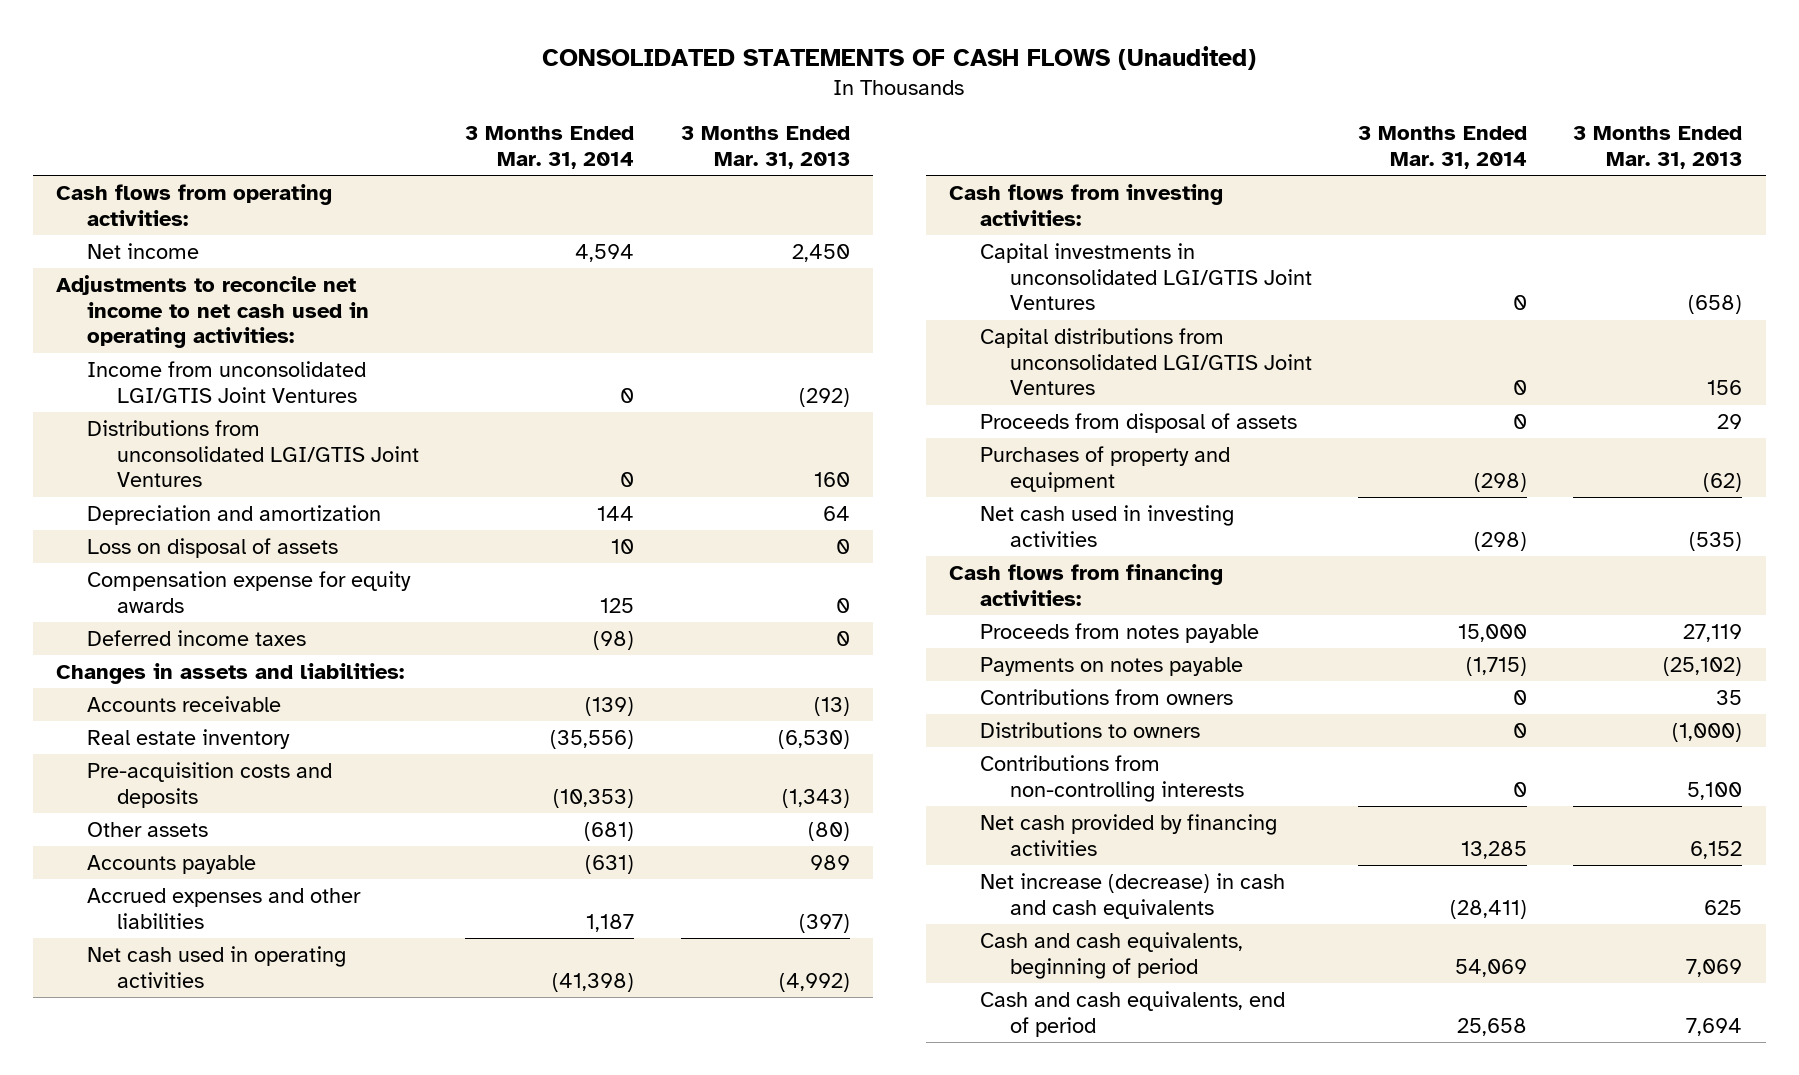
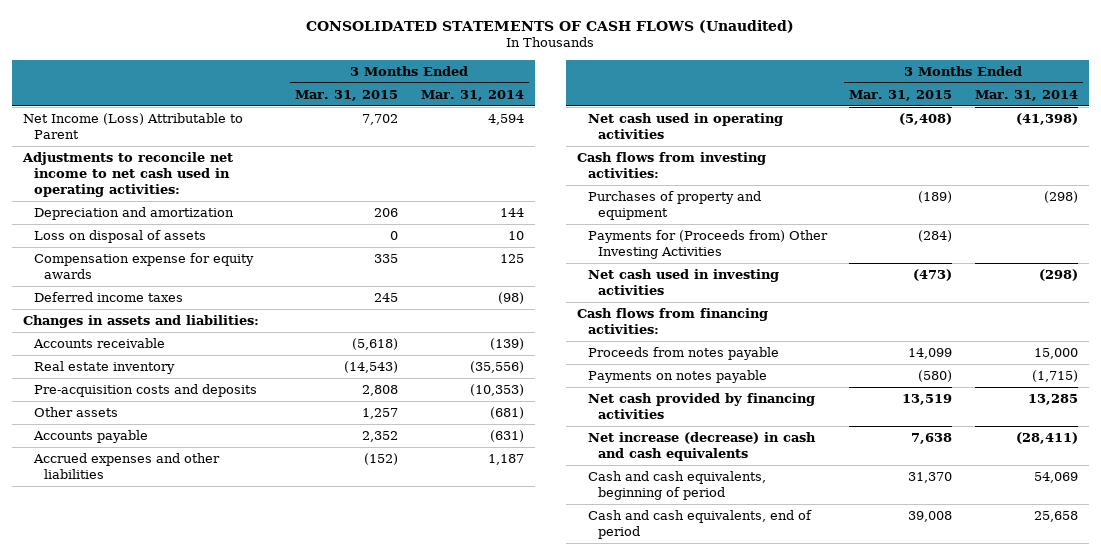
- | 3 Months Ended Mar. 31, 2014 | 3 Months Ended Mar. 31, 2013
+ | 3 Months Ended Mar. 31, 2015 | 3 Months Ended Mar. 31, 2014
- Cash flows from operating activities:
- Net income | 4,594 | 2,450
+ Net Income (Loss) Attributable to Parent | 7,702 | 4,594
- Income from unconsolidated LGI/GTIS Joint Ventures | 0 | (292)
- Distributions from unconsolidated LGI/GTIS Joint Ventures | 0 | 160
- Capital investments in unconsolidated LGI/GTIS Joint Ventures | 0 | (658)
- Capital distributions from unconsolidated LGI/GTIS Joint Ventures | 0 | 156
- Proceeds from disposal of assets | 0 | 29
+ Payments for (Proceeds from) Other Investing Activities | (284) |
- Contributions from owners | 0 | 35
- Distributions to owners | 0 | (1,000)
- Contributions from non-controlling interests | 0 | 5,100

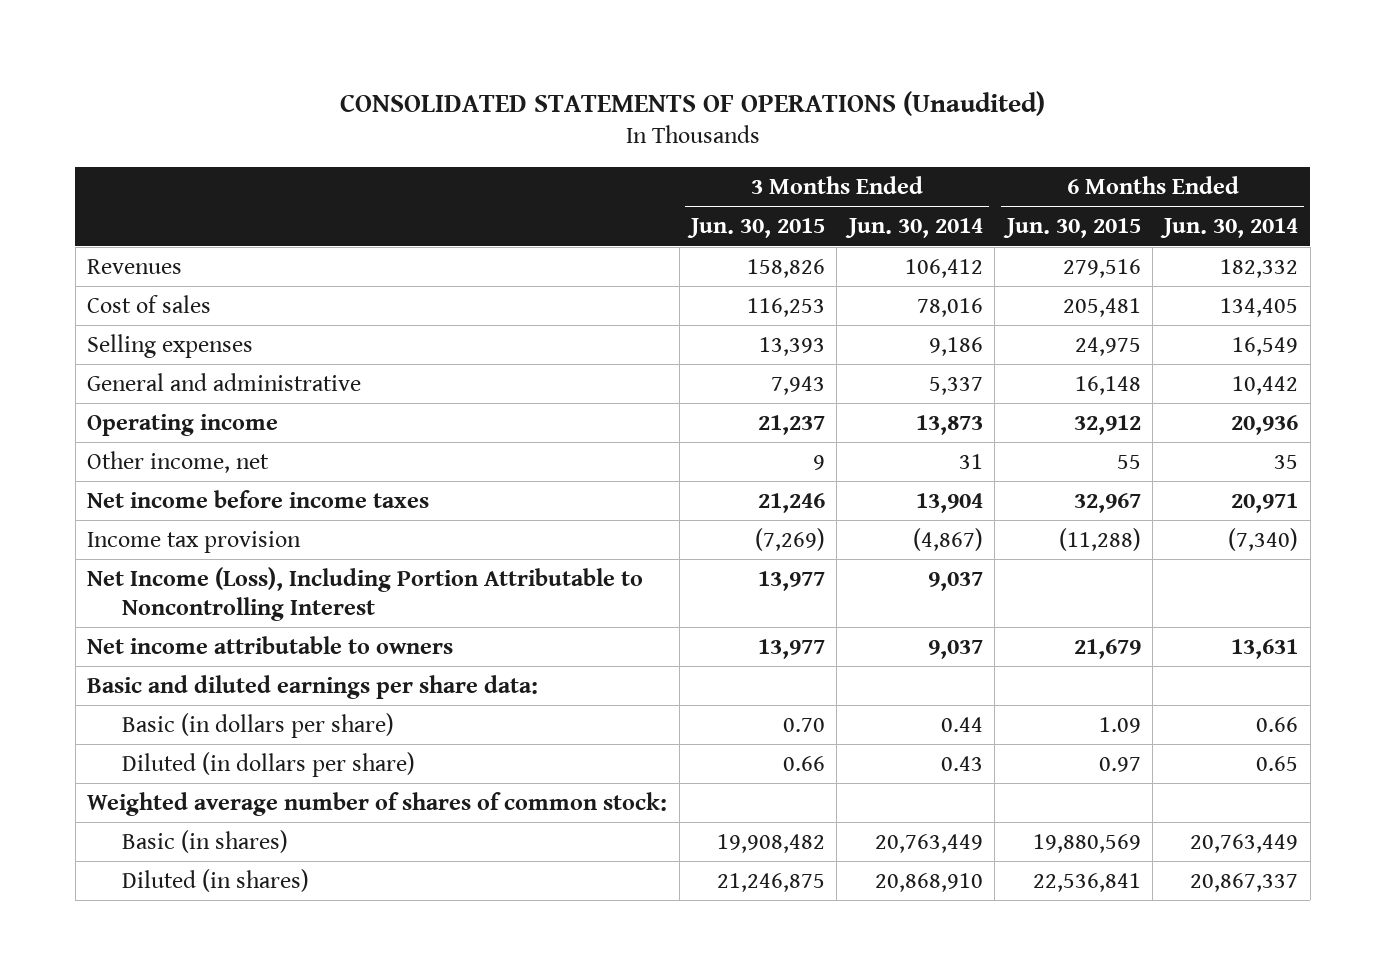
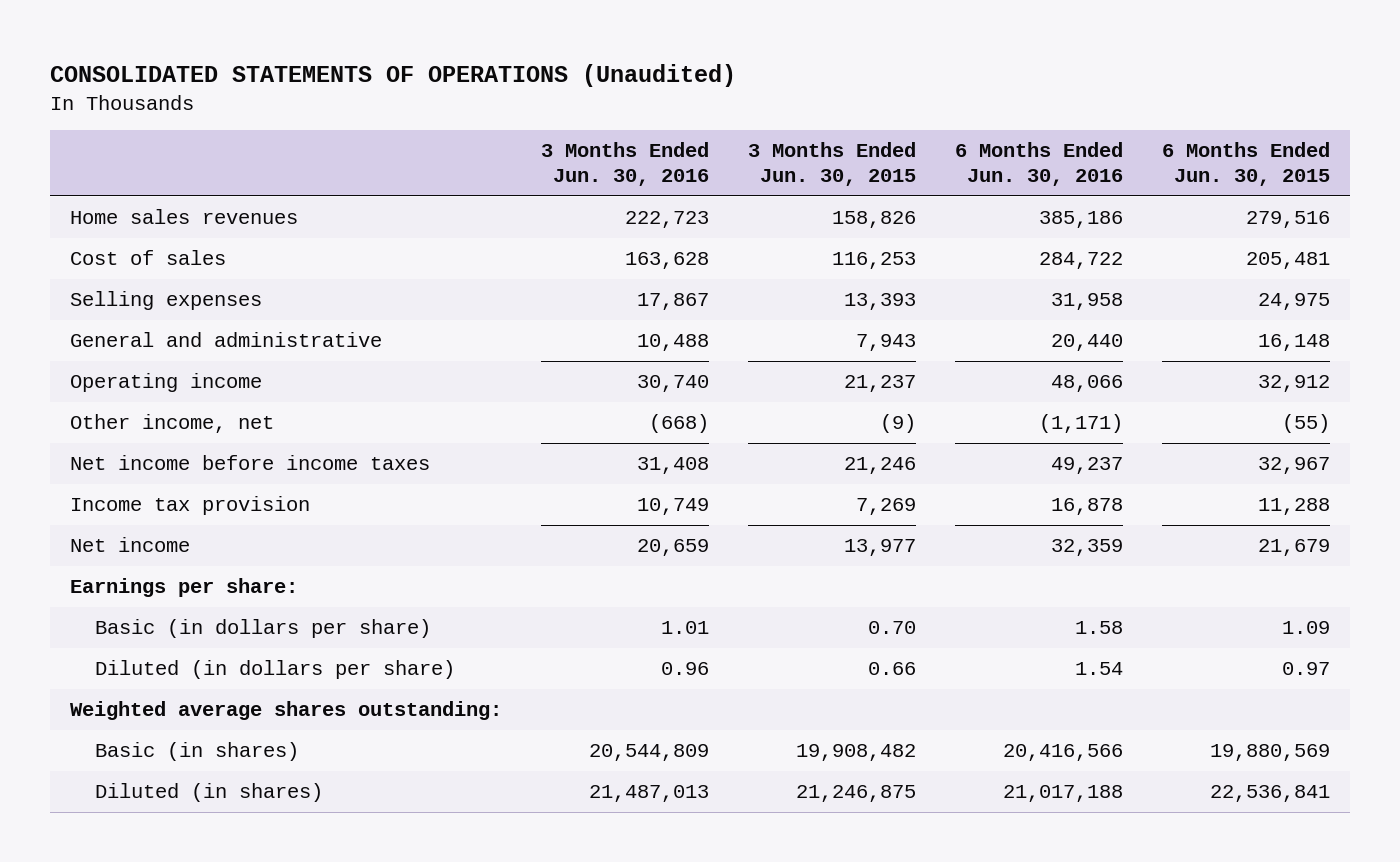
- | 3 Months Ended Jun. 30, 2015 | 3 Months Ended Jun. 30, 2014 | 6 Months Ended Jun. 30, 2015 | 6 Months Ended Jun. 30, 2014
+ | 3 Months Ended Jun. 30, 2016 | 3 Months Ended Jun. 30, 2015 | 6 Months Ended Jun. 30, 2016 | 6 Months Ended Jun. 30, 2015
- Revenues | 158,826 | 106,412 | 279,516 | 182,332
+ Home sales revenues | 222,723 | 158,826 | 385,186 | 279,516
- Other income, net | 9 | 31 | 55 | 35
+ Other income, net | (668) | (9) | (1,171) | (55)
- Income tax provision | (7,269) | (4,867) | (11,288) | (7,340)
- Net Income (Loss), Including Portion Attributable to Noncontrolling Interest | 13,977 | 9,037 | |
- Net income attributable to owners | 13,977 | 9,037 | 21,679 | 13,631
- Basic and diluted earnings per share data:
+ Income tax provision | 10,749 | 7,269 | 16,878 | 11,288
+ Net income | 20,659 | 13,977 | 32,359 | 21,679
+ Earnings per share:
- Weighted average number of shares of common stock:
+ Weighted average shares outstanding:

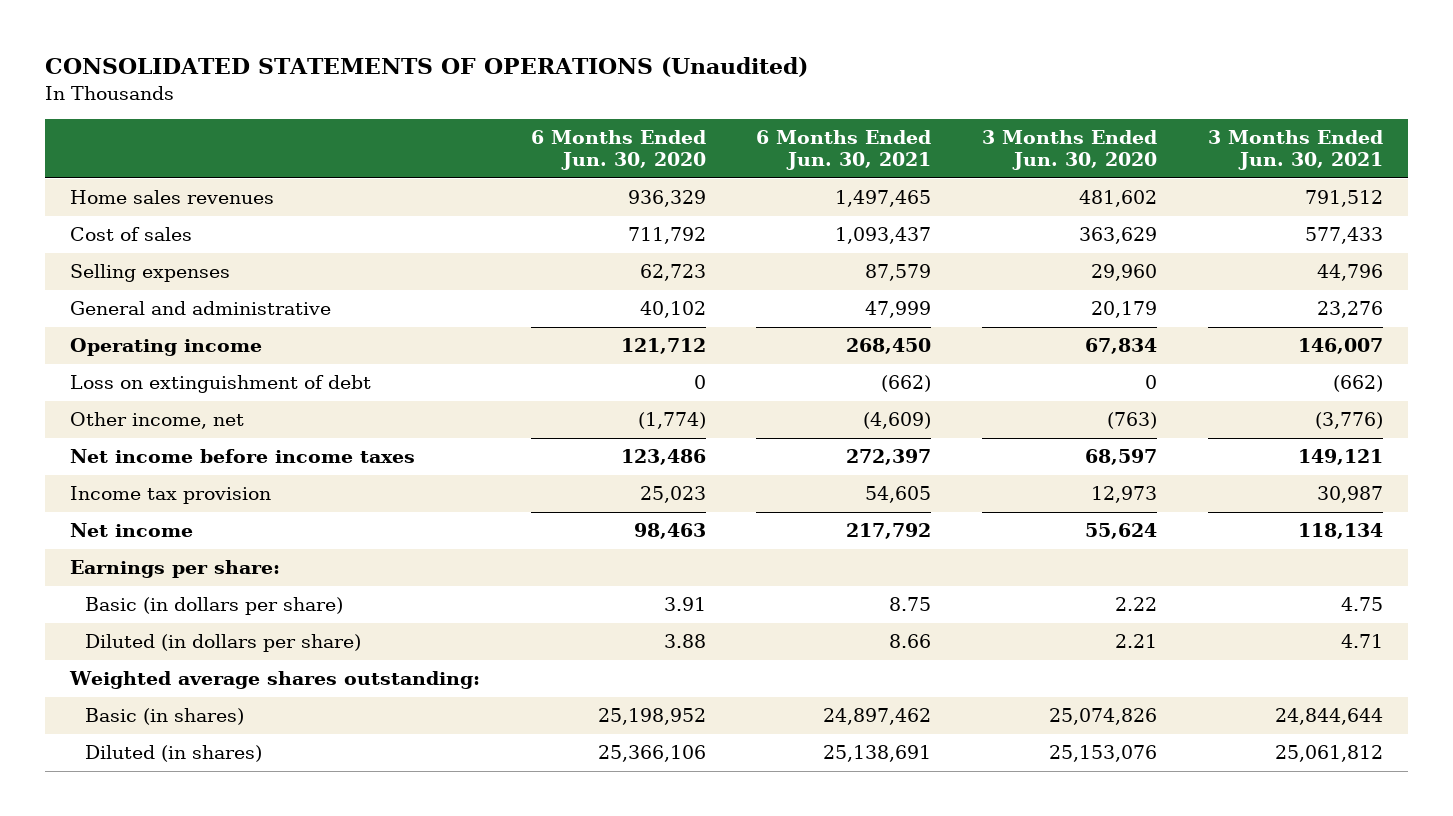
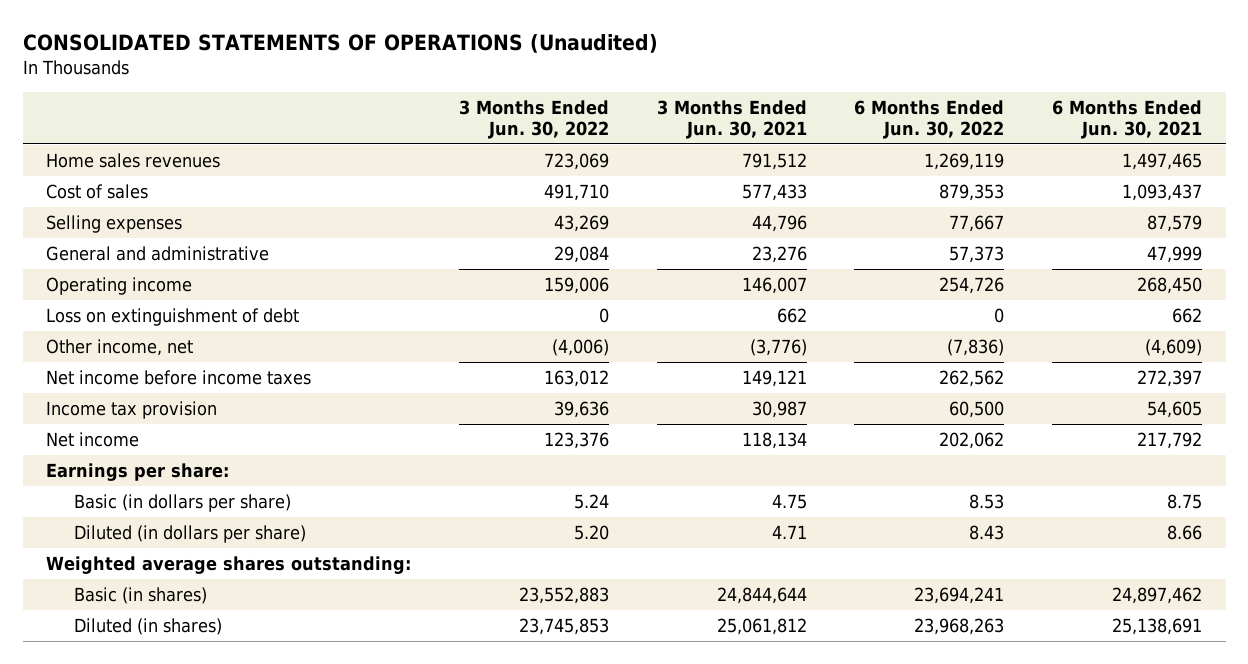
- | 6 Months Ended Jun. 30, 2020 | 6 Months Ended Jun. 30, 2021 | 3 Months Ended Jun. 30, 2020 | 3 Months Ended Jun. 30, 2021
+ | 3 Months Ended Jun. 30, 2022 | 3 Months Ended Jun. 30, 2021 | 6 Months Ended Jun. 30, 2022 | 6 Months Ended Jun. 30, 2021
- Loss on extinguishment of debt | 0 | (662) | 0 | (662)
+ Loss on extinguishment of debt | 0 | 662 | 0 | 662

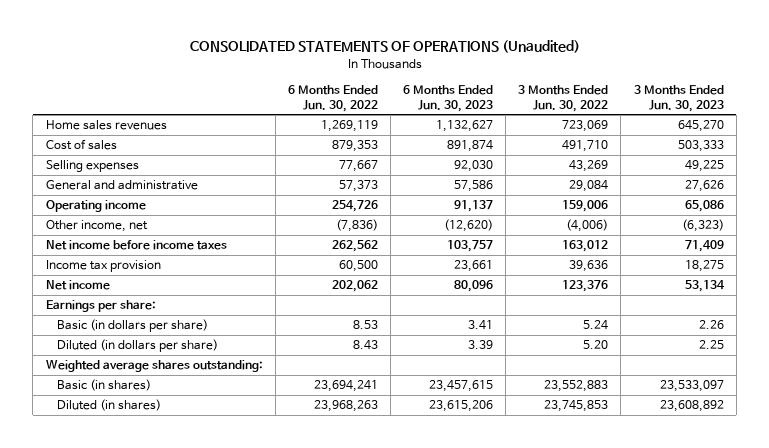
- | 3 Months Ended Jun. 30, 2022 | 3 Months Ended Jun. 30, 2021 | 6 Months Ended Jun. 30, 2022 | 6 Months Ended Jun. 30, 2021
+ | 6 Months Ended Jun. 30, 2022 | 6 Months Ended Jun. 30, 2023 | 3 Months Ended Jun. 30, 2022 | 3 Months Ended Jun. 30, 2023
- Loss on extinguishment of debt | 0 | 662 | 0 | 662

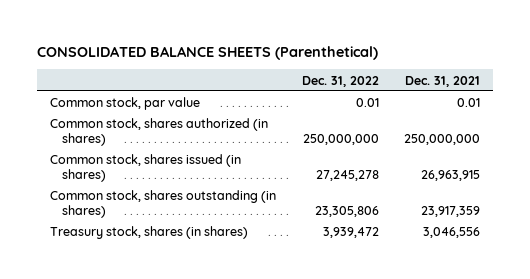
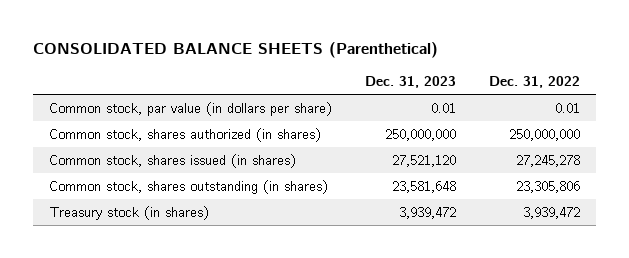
- | Dec. 31, 2022 | Dec. 31, 2021
+ | Dec. 31, 2023 | Dec. 31, 2022
- Common stock, par value | 0.01 | 0.01
+ Common stock, par value (in dollars per share) | 0.01 | 0.01
- Treasury stock, shares (in shares) | 3,939,472 | 3,046,556
+ Treasury stock (in shares) | 3,939,472 | 3,939,472

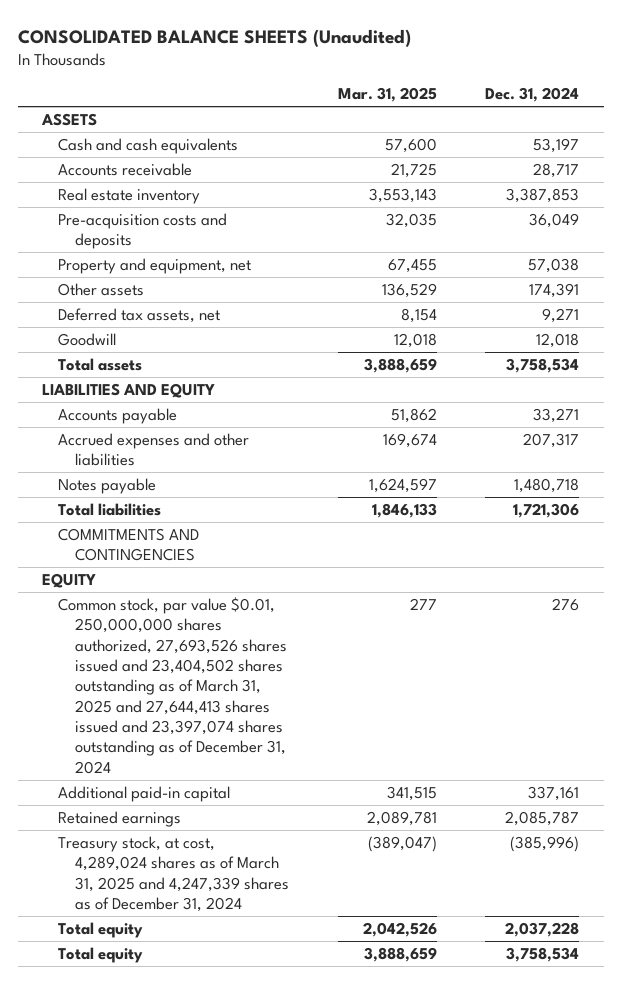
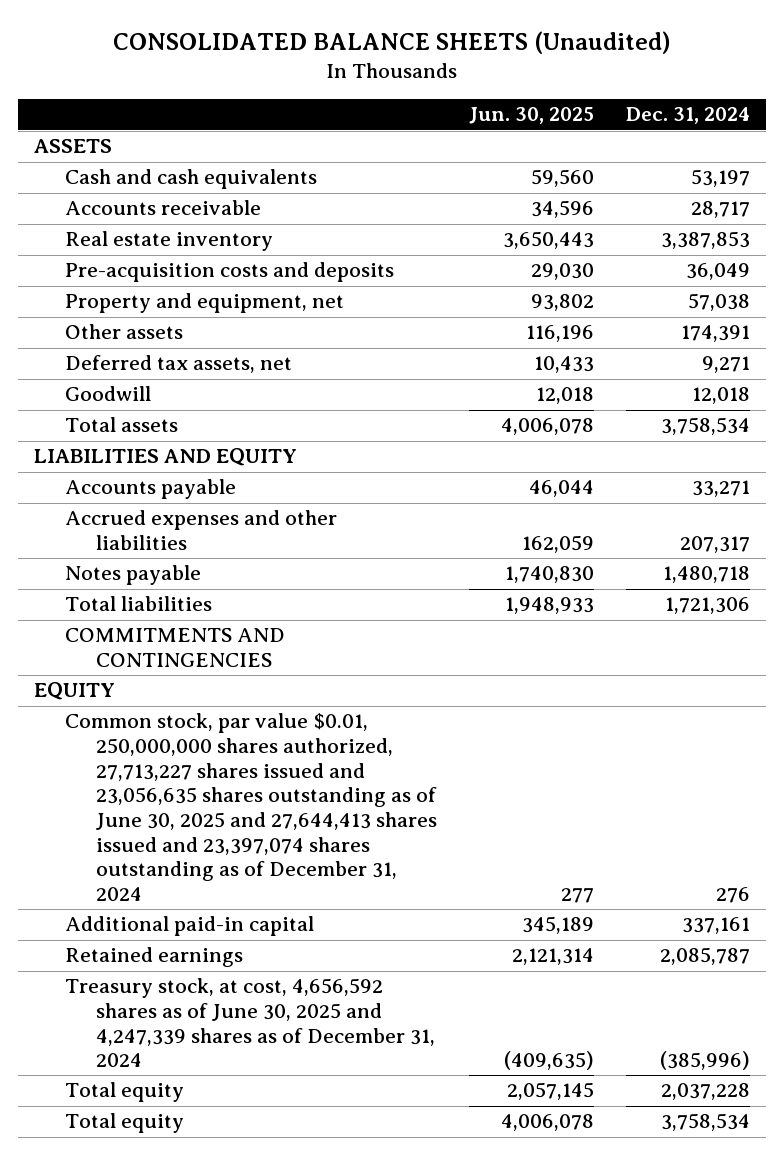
- | Mar. 31, 2025 | Dec. 31, 2024
+ | Jun. 30, 2025 | Dec. 31, 2024
- Common stock, par value $0.01, 250,000,000 shares authorized, 27,693,526 shares issued and 23,404,502 shares outstanding as of March 31, 2025 and 27,644,413 shares issued and 23,397,074 shares outstanding as of December 31, 2024 | 277 | 276
+ Common stock, par value $0.01, 250,000,000 shares authorized, 27,713,227 shares issued and 23,056,635 shares outstanding as of June 30, 2025 and 27,644,413 shares issued and 23,397,074 shares outstanding as of December 31, 2024 | 277 | 276
- Treasury stock, at cost, 4,289,024 shares as of March 31, 2025 and 4,247,339 shares as of December 31, 2024 | (389,047) | (385,996)
+ Treasury stock, at cost, 4,656,592 shares as of June 30, 2025 and 4,247,339 shares as of December 31, 2024 | (409,635) | (385,996)

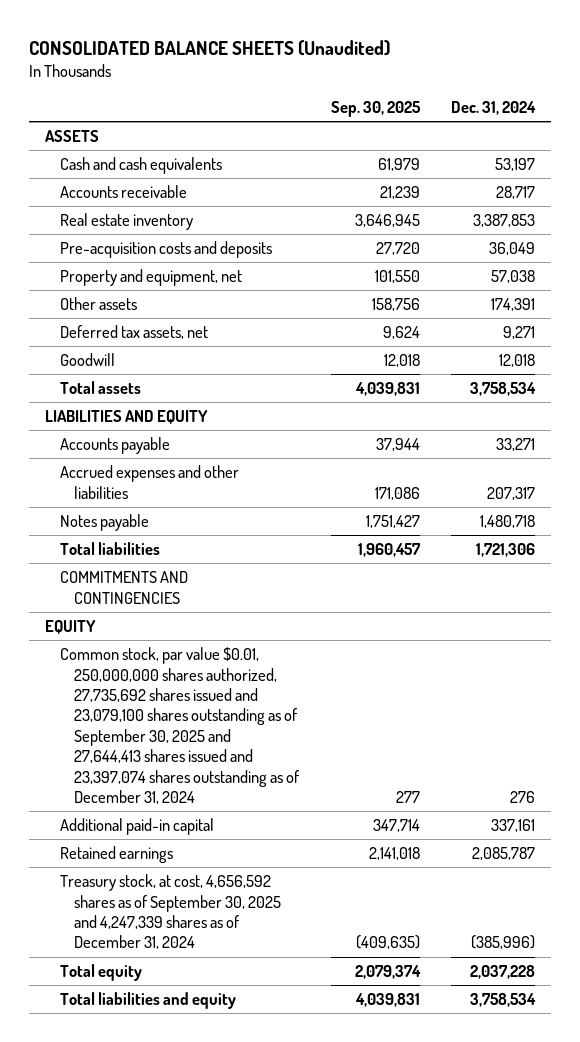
- | Jun. 30, 2025 | Dec. 31, 2024
+ | Sep. 30, 2025 | Dec. 31, 2024
- Common stock, par value $0.01, 250,000,000 shares authorized, 27,713,227 shares issued and 23,056,635 shares outstanding as of June 30, 2025 and 27,644,413 shares issued and 23,397,074 shares outstanding as of December 31, 2024 | 277 | 276
+ Common stock, par value $0.01, 250,000,000 shares authorized, 27,735,692 shares issued and 23,079,100 shares outstanding as of September 30, 2025 and 27,644,413 shares issued and 23,397,074 shares outstanding as of December 31, 2024 | 277 | 276
- Treasury stock, at cost, 4,656,592 shares as of June 30, 2025 and 4,247,339 shares as of December 31, 2024 | (409,635) | (385,996)
+ Treasury stock, at cost, 4,656,592 shares as of September 30, 2025 and 4,247,339 shares as of December 31, 2024 | (409,635) | (385,996)
- Total equity | 4,006,078 | 3,758,534
+ Total liabilities and equity | 4,039,831 | 3,758,534

